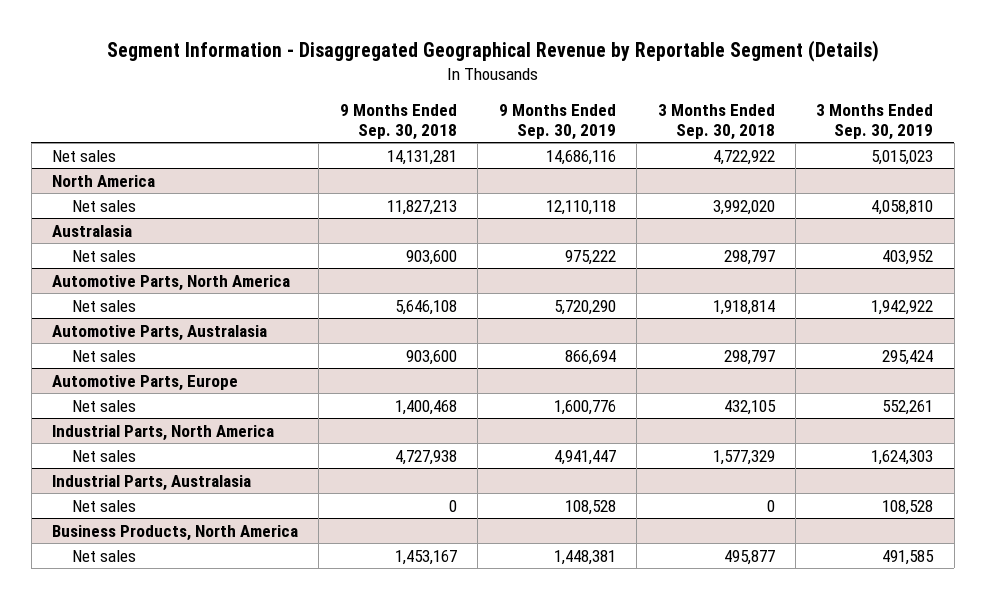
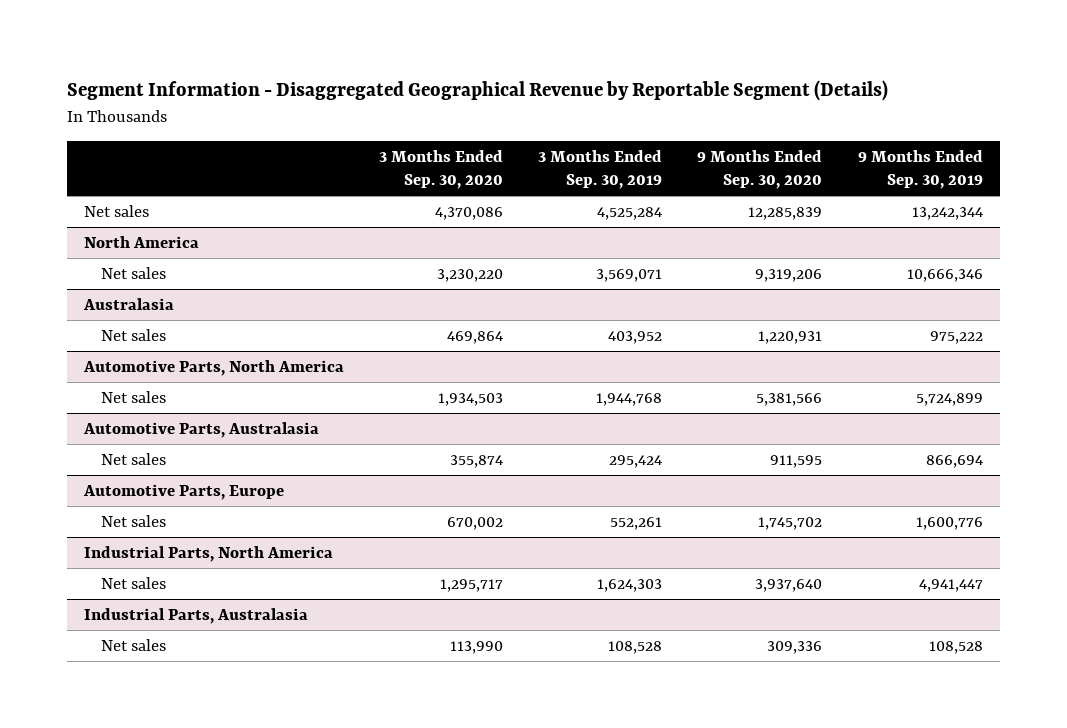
- | 9 Months Ended Sep. 30, 2018 | 9 Months Ended Sep. 30, 2019 | 3 Months Ended Sep. 30, 2018 | 3 Months Ended Sep. 30, 2019
+ | 3 Months Ended Sep. 30, 2020 | 3 Months Ended Sep. 30, 2019 | 9 Months Ended Sep. 30, 2020 | 9 Months Ended Sep. 30, 2019
- Net sales | 14,131,281 | 14,686,116 | 4,722,922 | 5,015,023
+ Net sales | 4,370,086 | 4,525,284 | 12,285,839 | 13,242,344
@ North America
- Net sales | 11,827,213 | 12,110,118 | 3,992,020 | 4,058,810
+ Net sales | 3,230,220 | 3,569,071 | 9,319,206 | 10,666,346
@ Automotive Parts, North America
- Net sales | 5,646,108 | 5,720,290 | 1,918,814 | 1,942,922
+ Net sales | 1,934,503 | 1,944,768 | 5,381,566 | 5,724,899
- Business Products, North America
- Net sales | 1,453,167 | 1,448,381 | 495,877 | 491,585

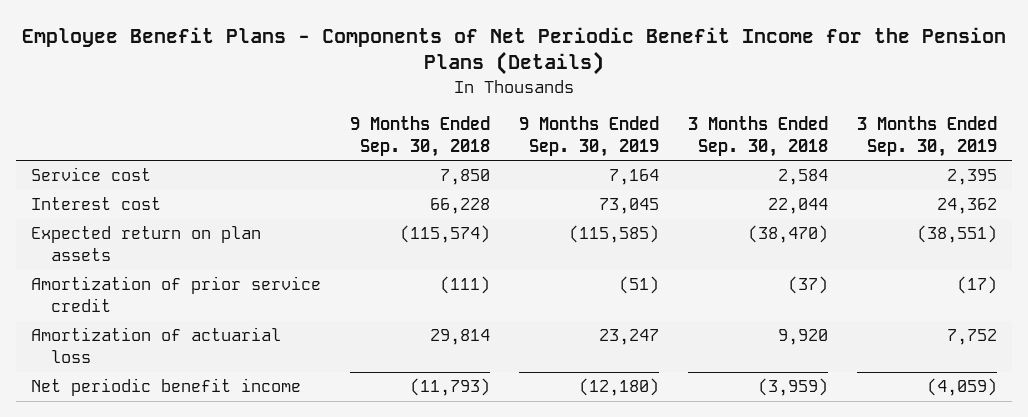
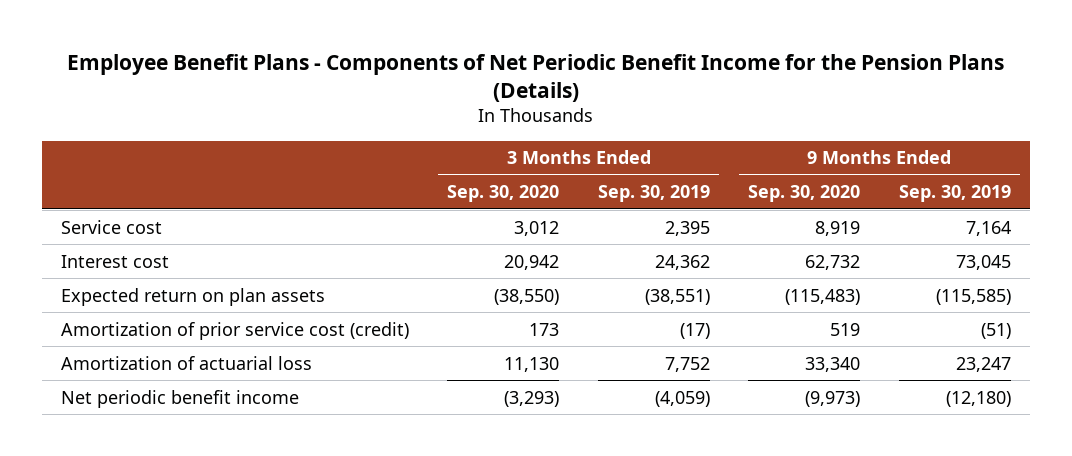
- | 9 Months Ended Sep. 30, 2018 | 9 Months Ended Sep. 30, 2019 | 3 Months Ended Sep. 30, 2018 | 3 Months Ended Sep. 30, 2019
+ | 3 Months Ended Sep. 30, 2020 | 3 Months Ended Sep. 30, 2019 | 9 Months Ended Sep. 30, 2020 | 9 Months Ended Sep. 30, 2019
- Amortization of prior service credit | (111) | (51) | (37) | (17)
+ Amortization of prior service cost (credit) | 173 | (17) | 519 | (51)

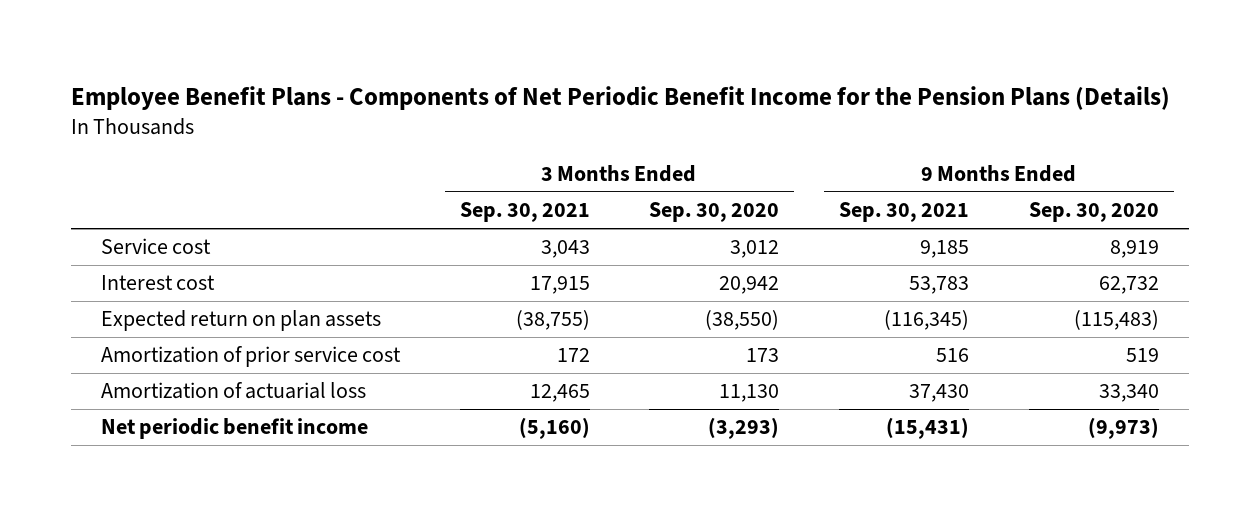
- | 3 Months Ended Sep. 30, 2020 | 3 Months Ended Sep. 30, 2019 | 9 Months Ended Sep. 30, 2020 | 9 Months Ended Sep. 30, 2019
+ | 3 Months Ended Sep. 30, 2021 | 3 Months Ended Sep. 30, 2020 | 9 Months Ended Sep. 30, 2021 | 9 Months Ended Sep. 30, 2020
- Amortization of prior service cost (credit) | 173 | (17) | 519 | (51)
+ Amortization of prior service cost | 172 | 173 | 516 | 519

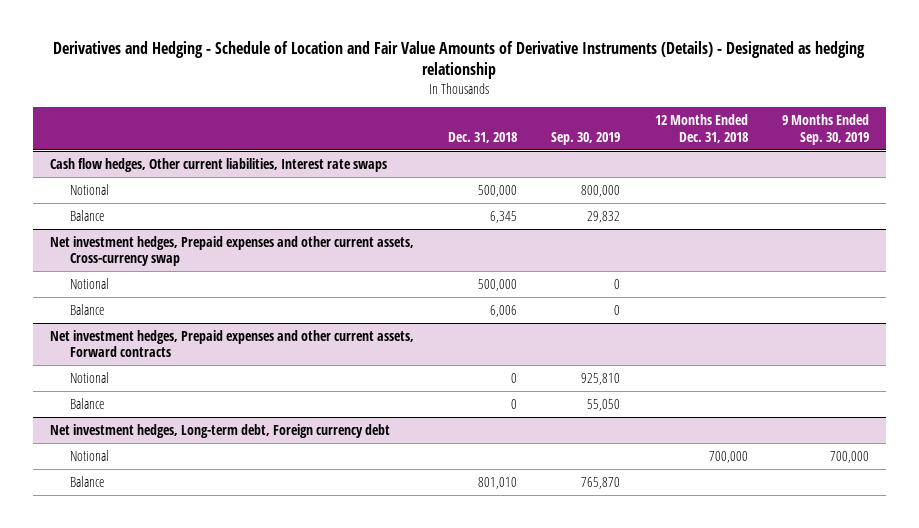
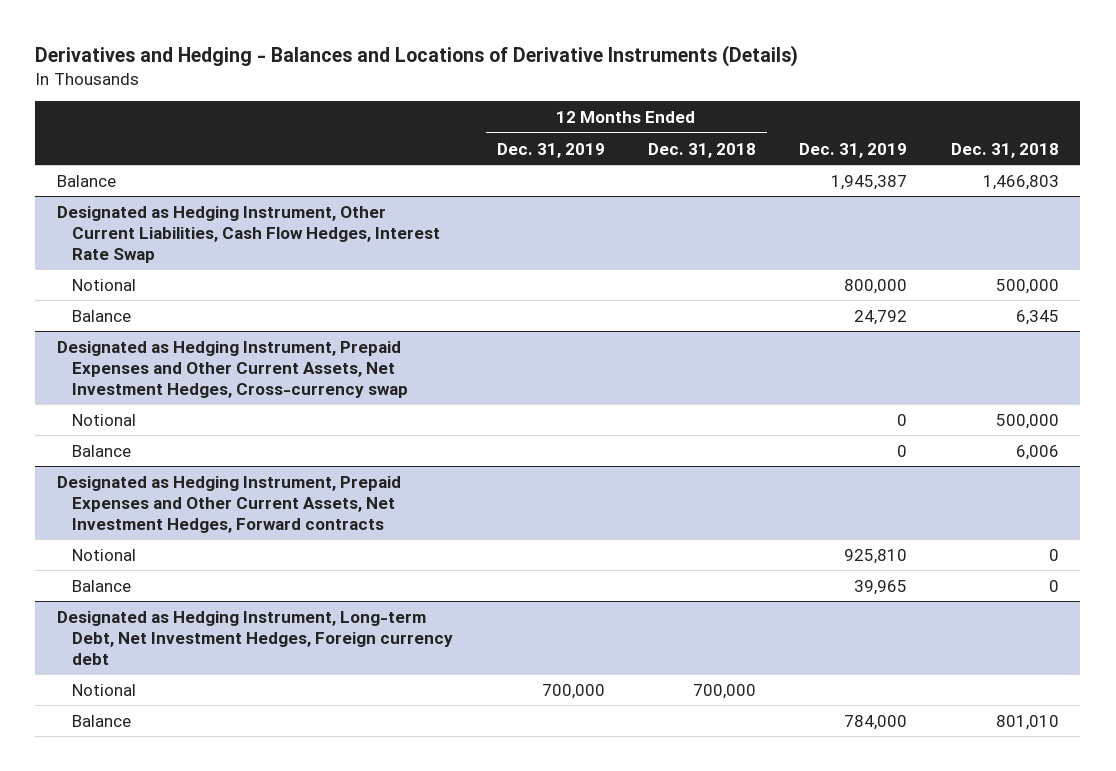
- Derivatives and Hedging - Schedule of Location and Fair Value Amounts of Derivative Instruments (Details) - Designated as hedging relationship
+ Derivatives and Hedging - Balances and Locations of Derivative Instruments (Details)
- | Dec. 31, 2018 | Sep. 30, 2019 | 12 Months Ended Dec. 31, 2018 | 9 Months Ended Sep. 30, 2019
+ | 12 Months Ended Dec. 31, 2019 | 12 Months Ended Dec. 31, 2018 | Dec. 31, 2019 | Dec. 31, 2018
- Cash flow hedges, Other current liabilities, Interest rate swaps
+ Balance | | | 1,945,387 | 1,466,803
+ Designated as Hedging Instrument, Other Current Liabilities, Cash Flow Hedges, Interest Rate Swap
- Net investment hedges, Prepaid expenses and other current assets, Cross-currency swap
+ Designated as Hedging Instrument, Prepaid Expenses and Other Current Assets, Net Investment Hedges, Cross-currency swap
- Net investment hedges, Prepaid expenses and other current assets, Forward contracts
+ Designated as Hedging Instrument, Prepaid Expenses and Other Current Assets, Net Investment Hedges, Forward contracts
- Net investment hedges, Long-term debt, Foreign currency debt
+ Designated as Hedging Instrument, Long-term Debt, Net Investment Hedges, Foreign currency debt

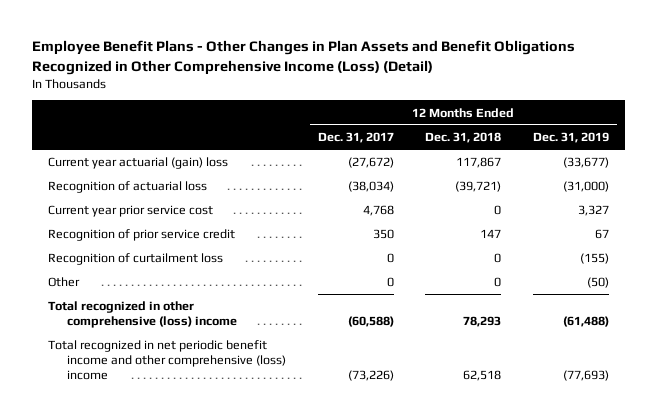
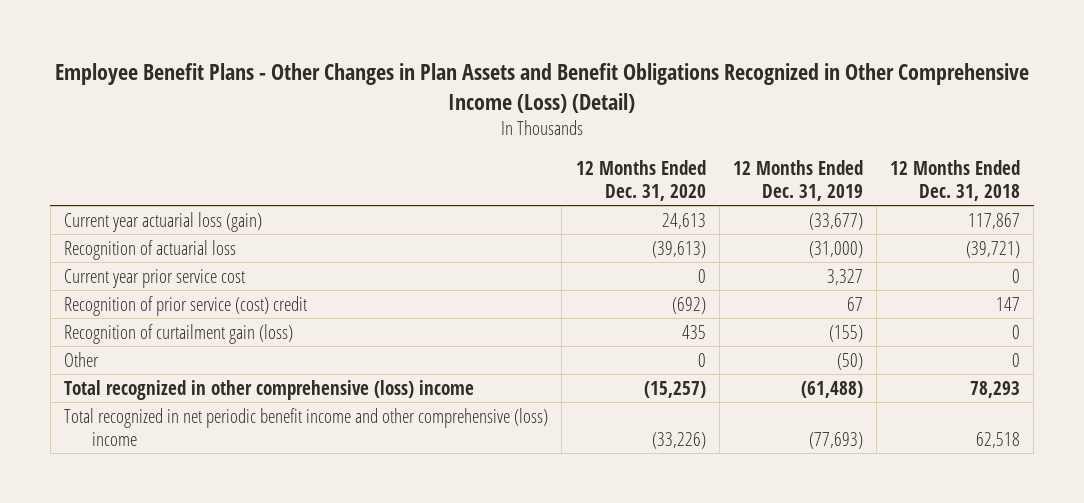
- | 12 Months Ended Dec. 31, 2017 | 12 Months Ended Dec. 31, 2018 | 12 Months Ended Dec. 31, 2019
+ | 12 Months Ended Dec. 31, 2020 | 12 Months Ended Dec. 31, 2019 | 12 Months Ended Dec. 31, 2018
- Current year actuarial (gain) loss | (27,672) | 117,867 | (33,677)
+ Current year actuarial loss (gain) | 24,613 | (33,677) | 117,867
- Recognition of prior service credit | 350 | 147 | 67
- Recognition of curtailment loss | 0 | 0 | (155)
+ Recognition of prior service (cost) credit | (692) | 67 | 147
+ Recognition of curtailment gain (loss) | 435 | (155) | 0

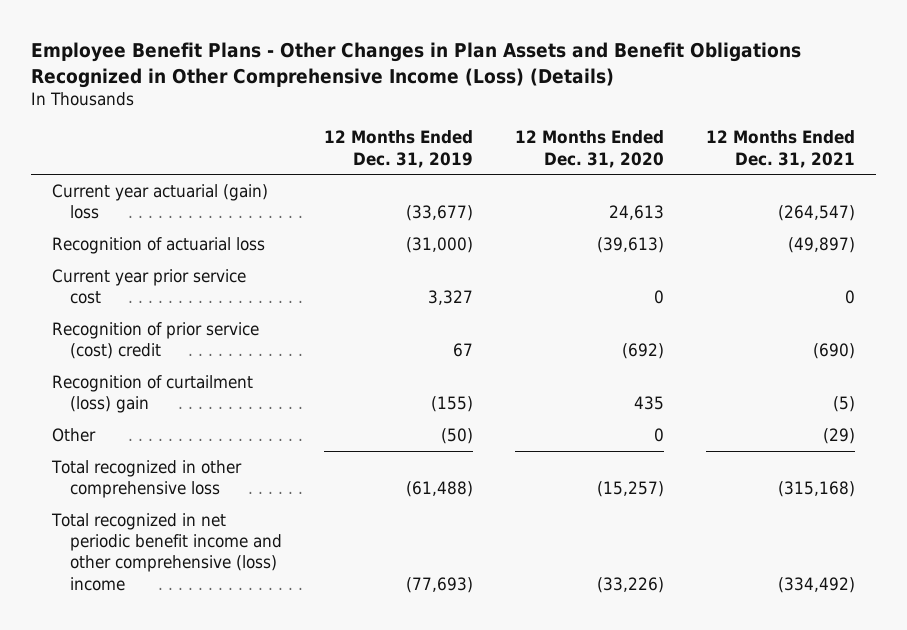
- Employee Benefit Plans - Other Changes in Plan Assets and Benefit Obligations Recognized in Other Comprehensive Income (Loss) (Detail)
+ Employee Benefit Plans - Other Changes in Plan Assets and Benefit Obligations Recognized in Other Comprehensive Income (Loss) (Details)
- | 12 Months Ended Dec. 31, 2020 | 12 Months Ended Dec. 31, 2019 | 12 Months Ended Dec. 31, 2018
+ | 12 Months Ended Dec. 31, 2019 | 12 Months Ended Dec. 31, 2020 | 12 Months Ended Dec. 31, 2021
- Current year actuarial loss (gain) | 24,613 | (33,677) | 117,867
+ Current year actuarial (gain) loss | (33,677) | 24,613 | (264,547)
- Recognition of curtailment gain (loss) | 435 | (155) | 0
+ Recognition of curtailment (loss) gain | (155) | 435 | (5)
- Total recognized in other comprehensive (loss) income | (15,257) | (61,488) | 78,293
+ Total recognized in other comprehensive loss | (61,488) | (15,257) | (315,168)

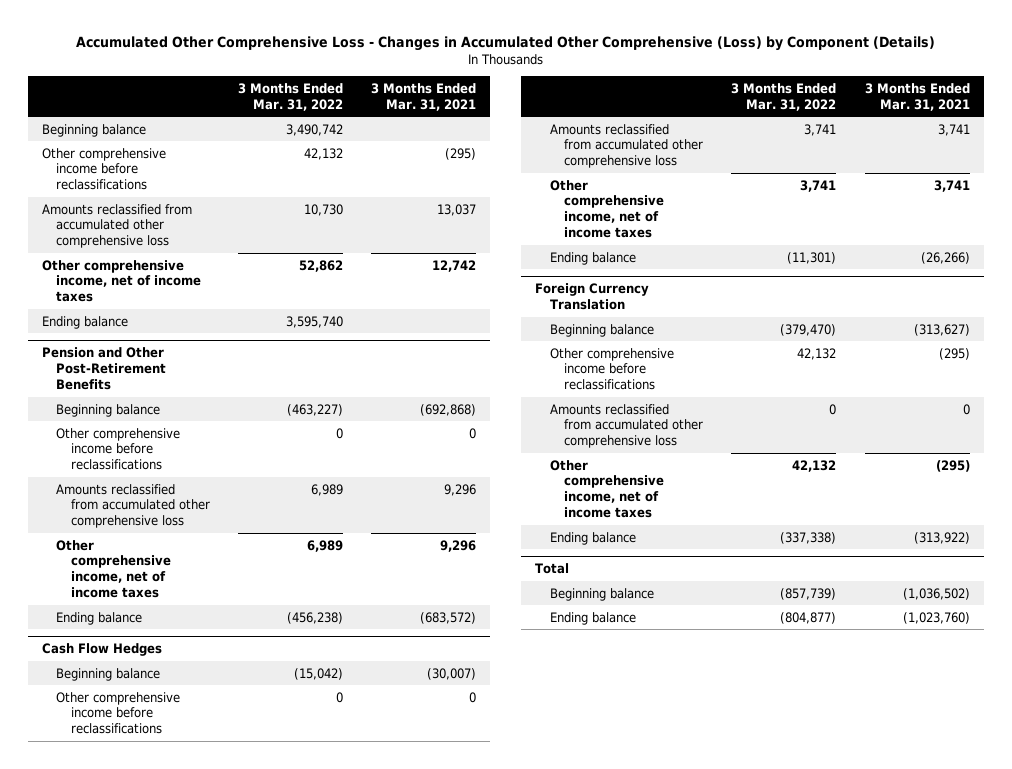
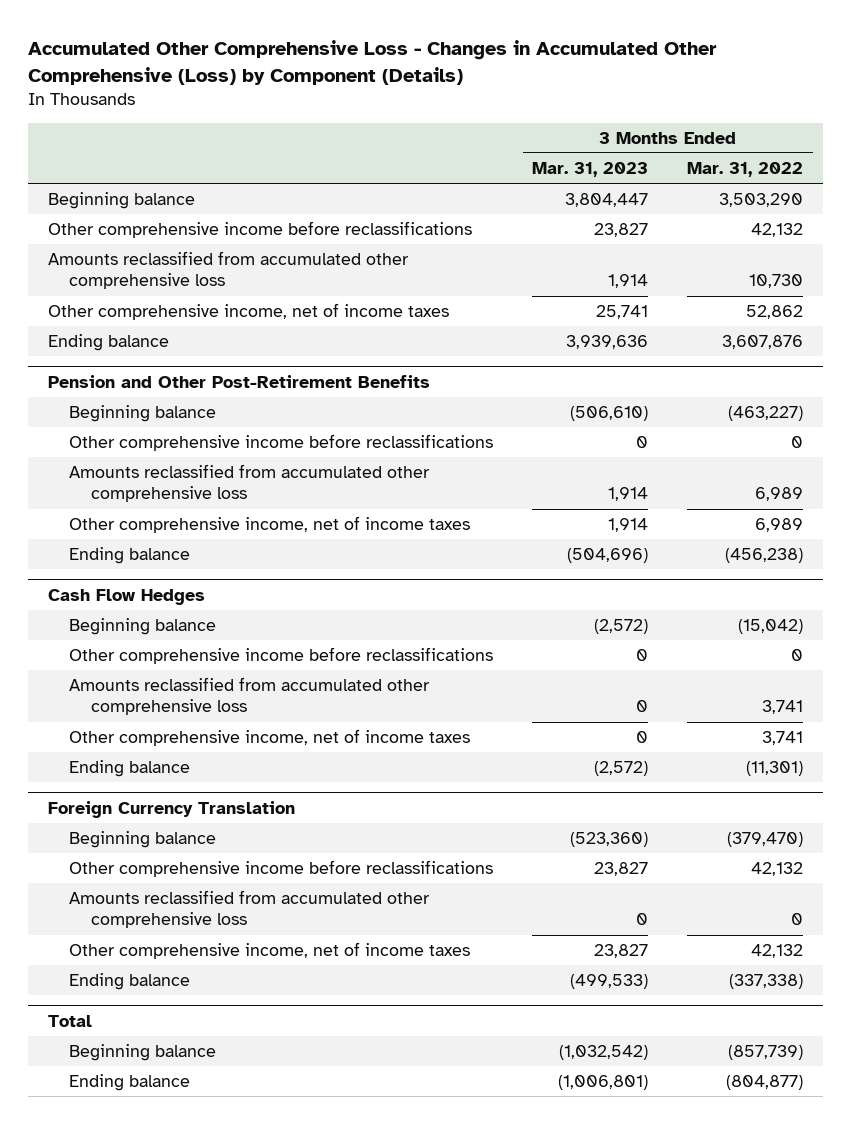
- | 3 Months Ended Mar. 31, 2022 | 3 Months Ended Mar. 31, 2021
+ | 3 Months Ended Mar. 31, 2023 | 3 Months Ended Mar. 31, 2022
- Beginning balance | 3,490,742 |
+ Beginning balance | 3,804,447 | 3,503,290
- Ending balance | 3,595,740 |
+ Ending balance | 3,939,636 | 3,607,876

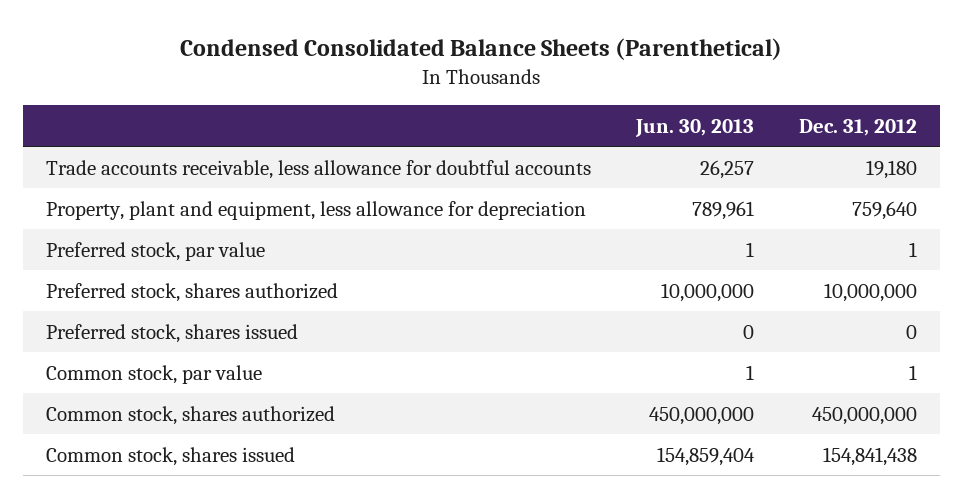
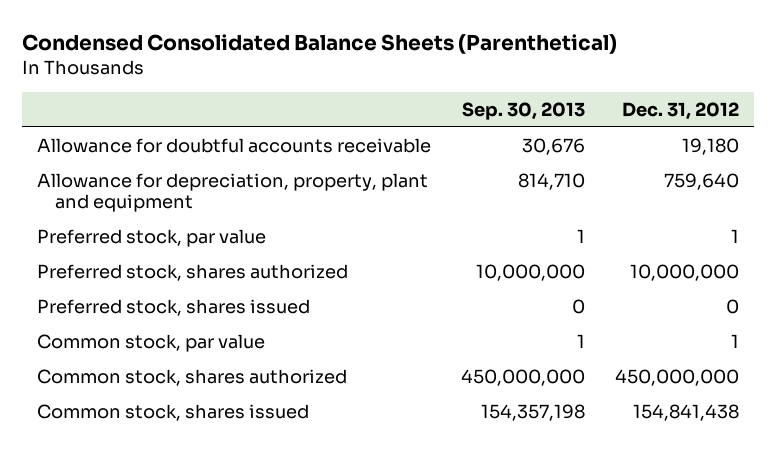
- | Jun. 30, 2013 | Dec. 31, 2012
+ | Sep. 30, 2013 | Dec. 31, 2012
- Trade accounts receivable, less allowance for doubtful accounts | 26,257 | 19,180
- Property, plant and equipment, less allowance for depreciation | 789,961 | 759,640
+ Allowance for doubtful accounts receivable | 30,676 | 19,180
+ Allowance for depreciation, property, plant and equipment | 814,710 | 759,640

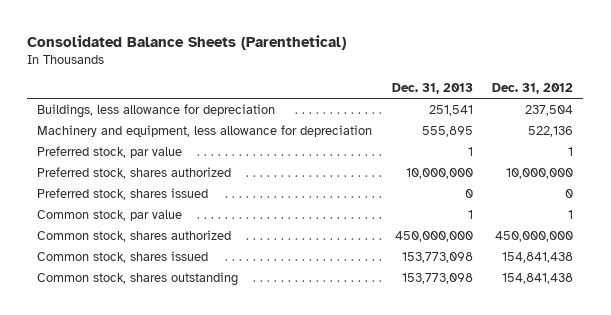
- Condensed Consolidated Balance Sheets (Parenthetical)
+ Consolidated Balance Sheets (Parenthetical)
- | Sep. 30, 2013 | Dec. 31, 2012
+ | Dec. 31, 2013 | Dec. 31, 2012
- Allowance for doubtful accounts receivable | 30,676 | 19,180
- Allowance for depreciation, property, plant and equipment | 814,710 | 759,640
+ Buildings, less allowance for depreciation | 251,541 | 237,504
+ Machinery and equipment, less allowance for depreciation | 555,895 | 522,136
+ Common stock, shares outstanding | 153,773,098 | 154,841,438

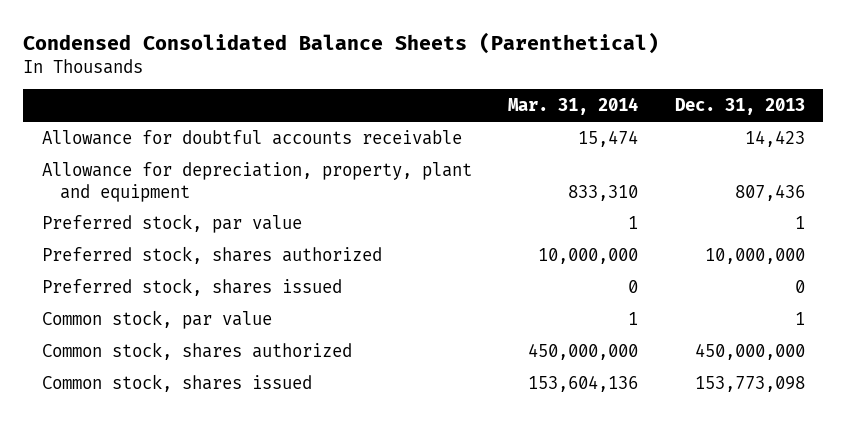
- Consolidated Balance Sheets (Parenthetical)
+ Condensed Consolidated Balance Sheets (Parenthetical)
- | Dec. 31, 2013 | Dec. 31, 2012
+ | Mar. 31, 2014 | Dec. 31, 2013
- Buildings, less allowance for depreciation | 251,541 | 237,504
- Machinery and equipment, less allowance for depreciation | 555,895 | 522,136
+ Allowance for doubtful accounts receivable | 15,474 | 14,423
+ Allowance for depreciation, property, plant and equipment | 833,310 | 807,436
- Common stock, shares outstanding | 153,773,098 | 154,841,438

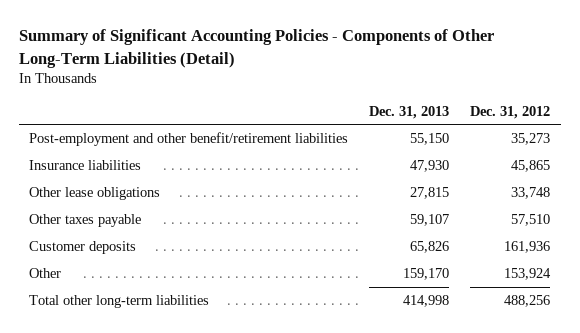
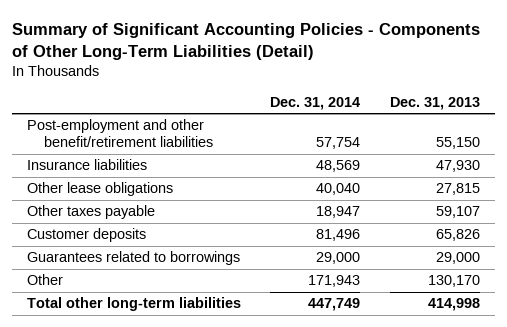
- | Dec. 31, 2013 | Dec. 31, 2012
+ | Dec. 31, 2014 | Dec. 31, 2013
- Other | 159,170 | 153,924
+ Guarantees related to borrowings | 29,000 | 29,000
+ Other | 171,943 | 130,170

